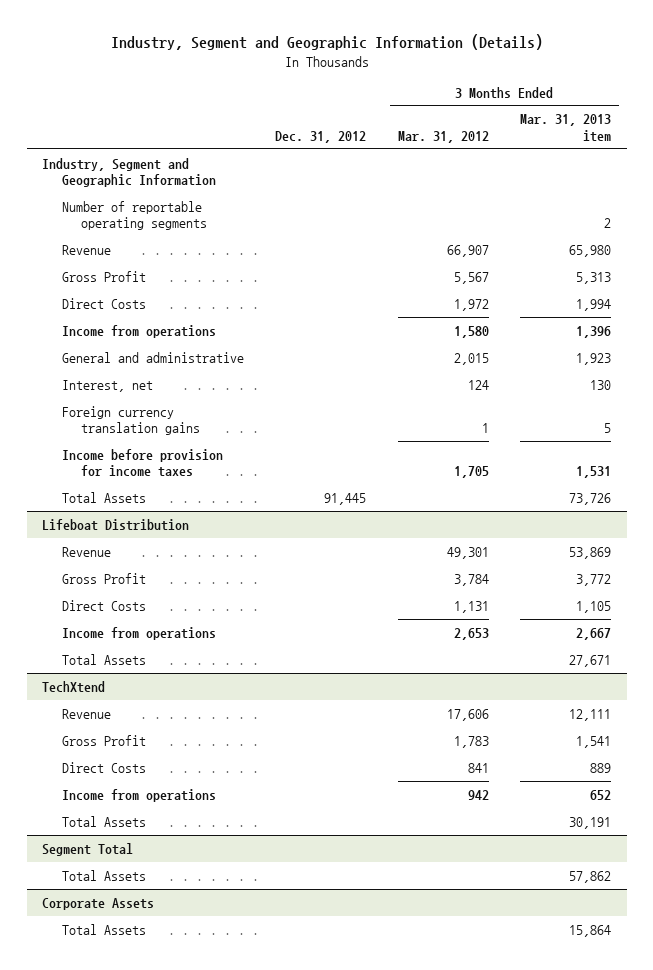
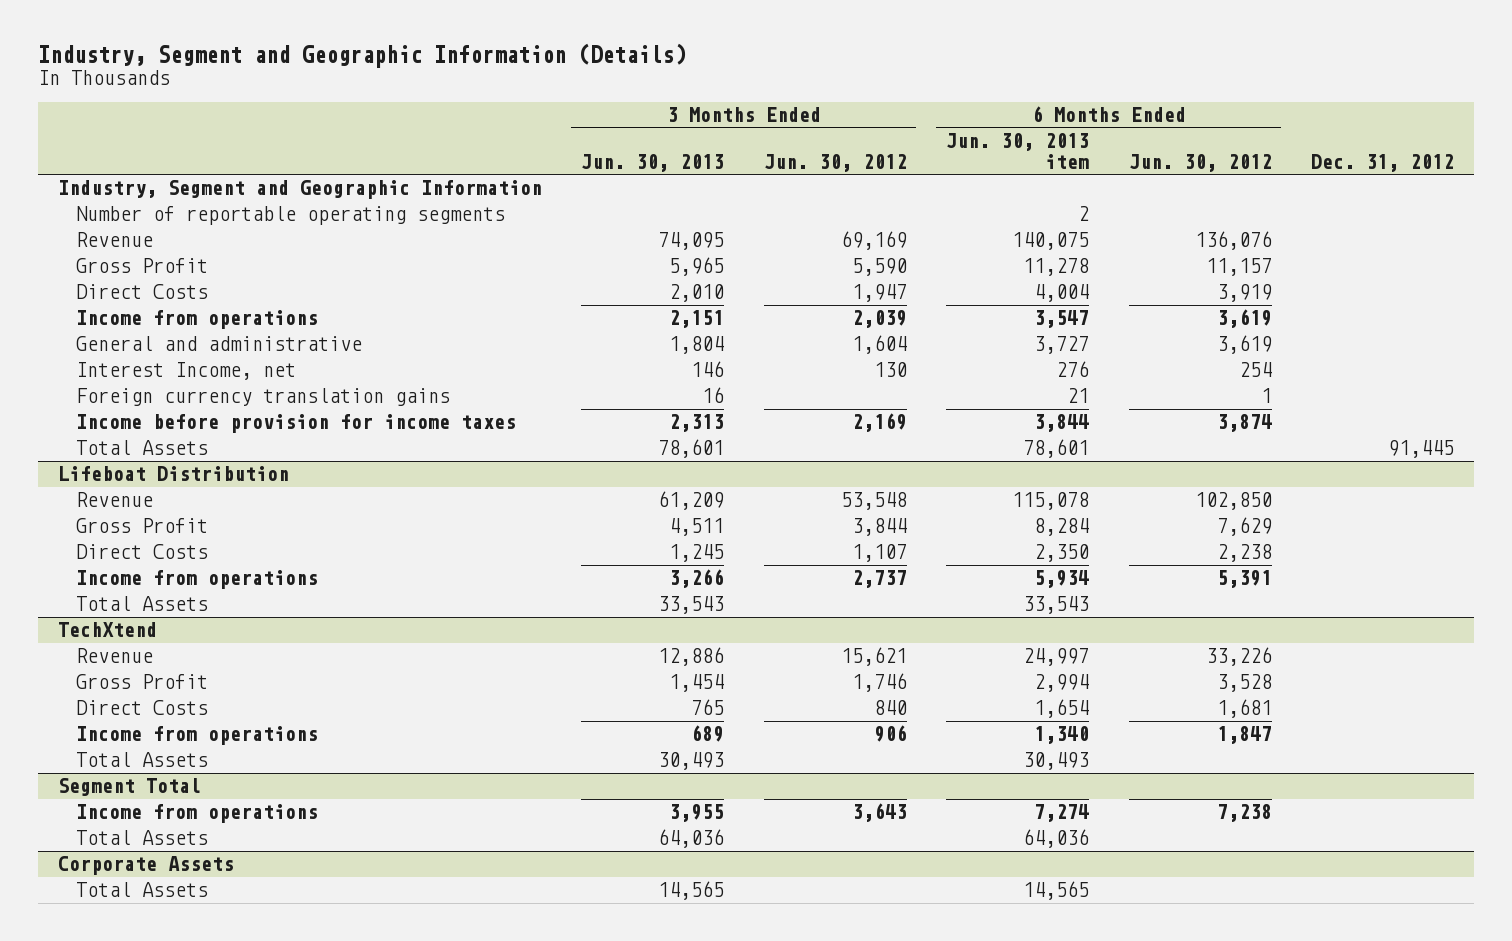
- | Dec. 31, 2012 | 3 Months Ended Mar. 31, 2012 | 3 Months Ended Mar. 31, 2013 item
+ | 3 Months Ended Jun. 30, 2013 | 3 Months Ended Jun. 30, 2012 | 6 Months Ended Jun. 30, 2013 item | 6 Months Ended Jun. 30, 2012 | Dec. 31, 2012
- Interest, net | | 124 | 130
+ Interest Income, net | 146 | 130 | 276 | 254 |
@ Segment Total
+ Income from operations | 3,955 | 3,643 | 7,274 | 7,238 |

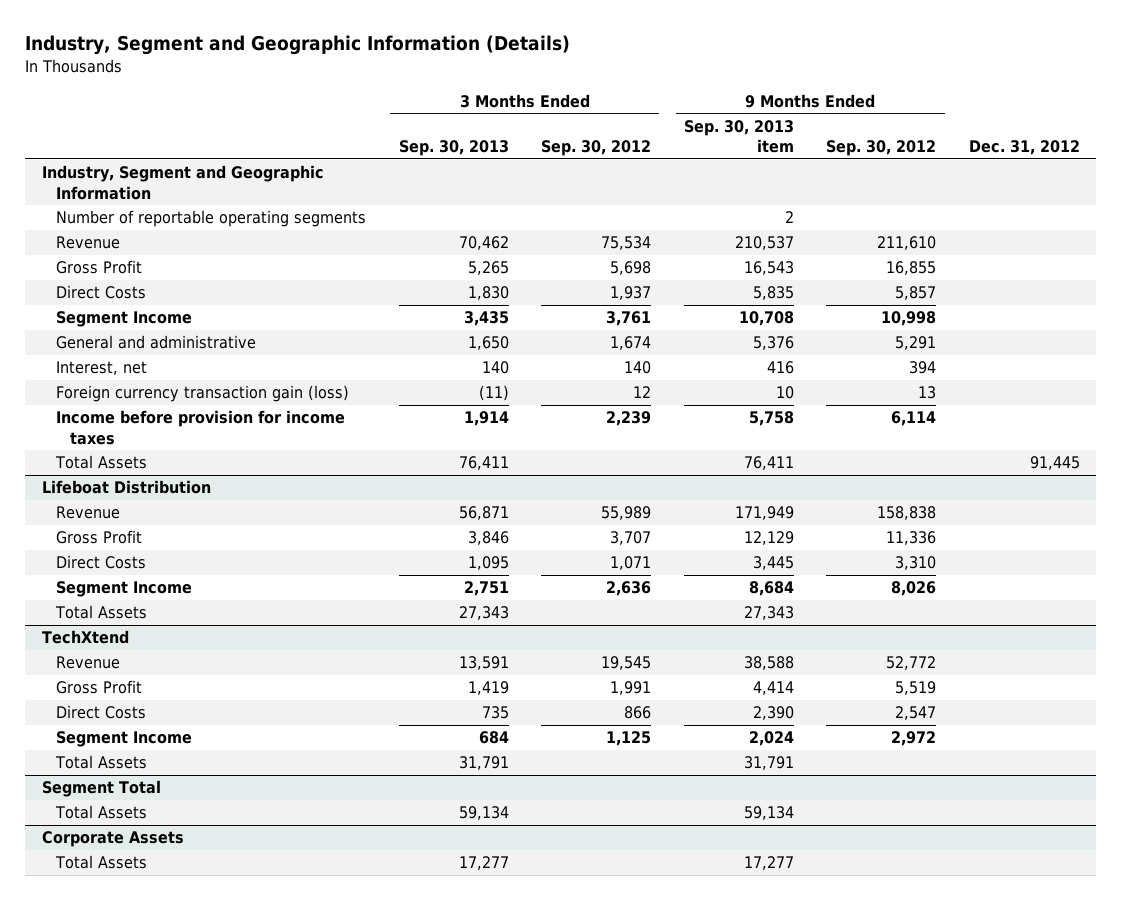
- | 3 Months Ended Jun. 30, 2013 | 3 Months Ended Jun. 30, 2012 | 6 Months Ended Jun. 30, 2013 item | 6 Months Ended Jun. 30, 2012 | Dec. 31, 2012
+ | 3 Months Ended Sep. 30, 2013 | 3 Months Ended Sep. 30, 2012 | 9 Months Ended Sep. 30, 2013 item | 9 Months Ended Sep. 30, 2012 | Dec. 31, 2012
- Income from operations | 2,151 | 2,039 | 3,547 | 3,619 |
+ Segment Income | 3,435 | 3,761 | 10,708 | 10,998 |
- Interest Income, net | 146 | 130 | 276 | 254 |
- Foreign currency translation gains | 16 | | 21 | 1 |
+ Interest, net | 140 | 140 | 416 | 394 |
+ Foreign currency transaction gain (loss) | (11) | 12 | 10 | 13 |
@ Lifeboat Distribution
- Income from operations | 3,266 | 2,737 | 5,934 | 5,391 |
+ Segment Income | 2,751 | 2,636 | 8,684 | 8,026 |
@ TechXtend
- Income from operations | 689 | 906 | 1,340 | 1,847 |
+ Segment Income | 684 | 1,125 | 2,024 | 2,972 |
@ Segment Total
- Income from operations | 3,955 | 3,643 | 7,274 | 7,238 |

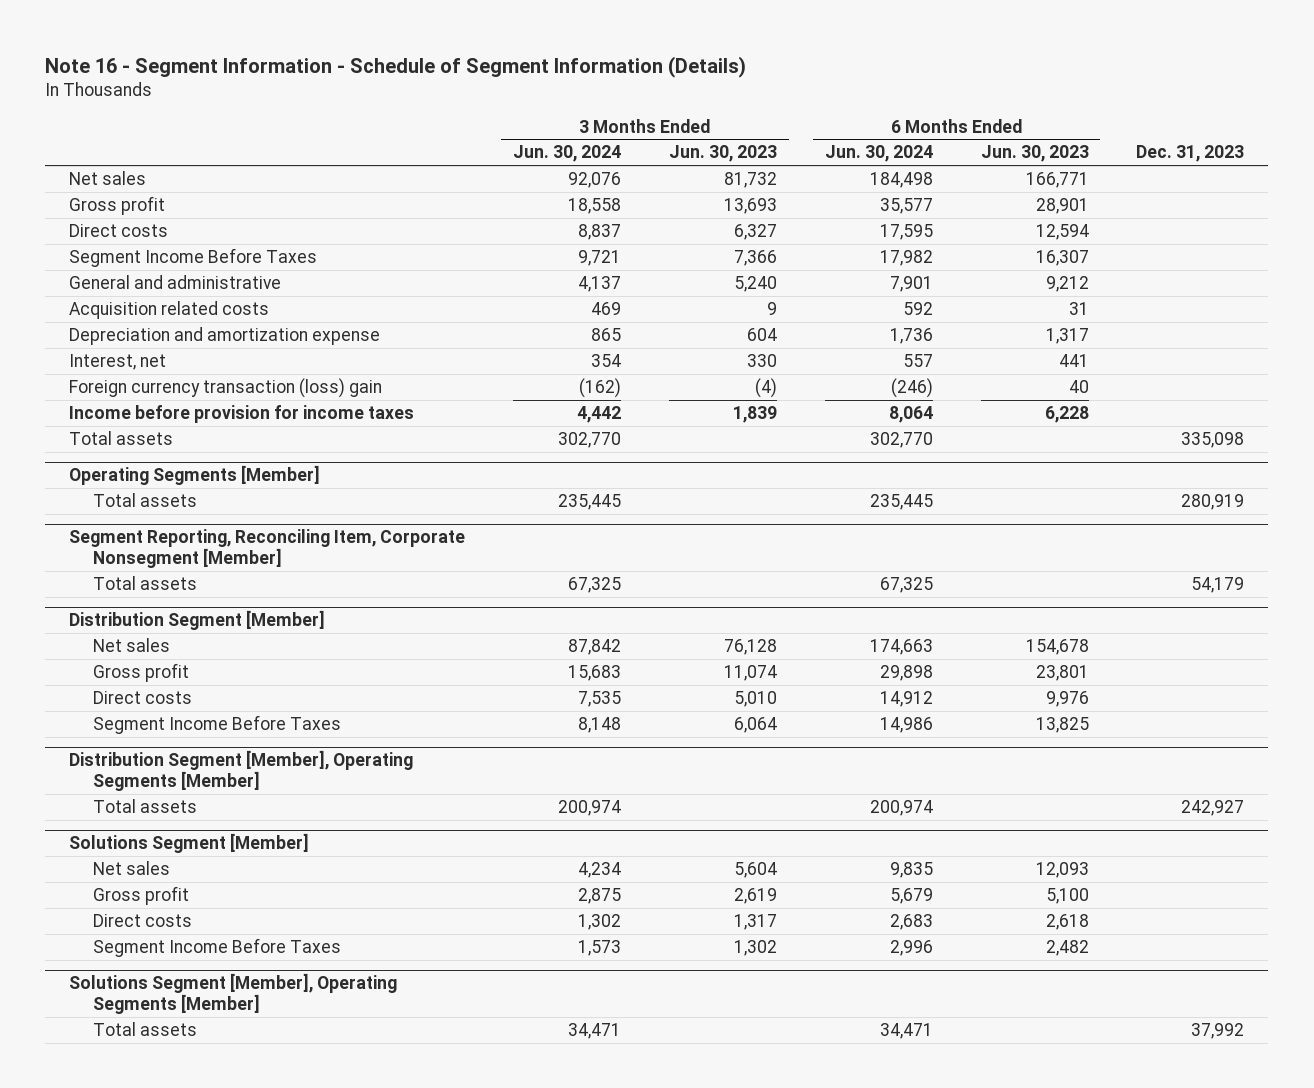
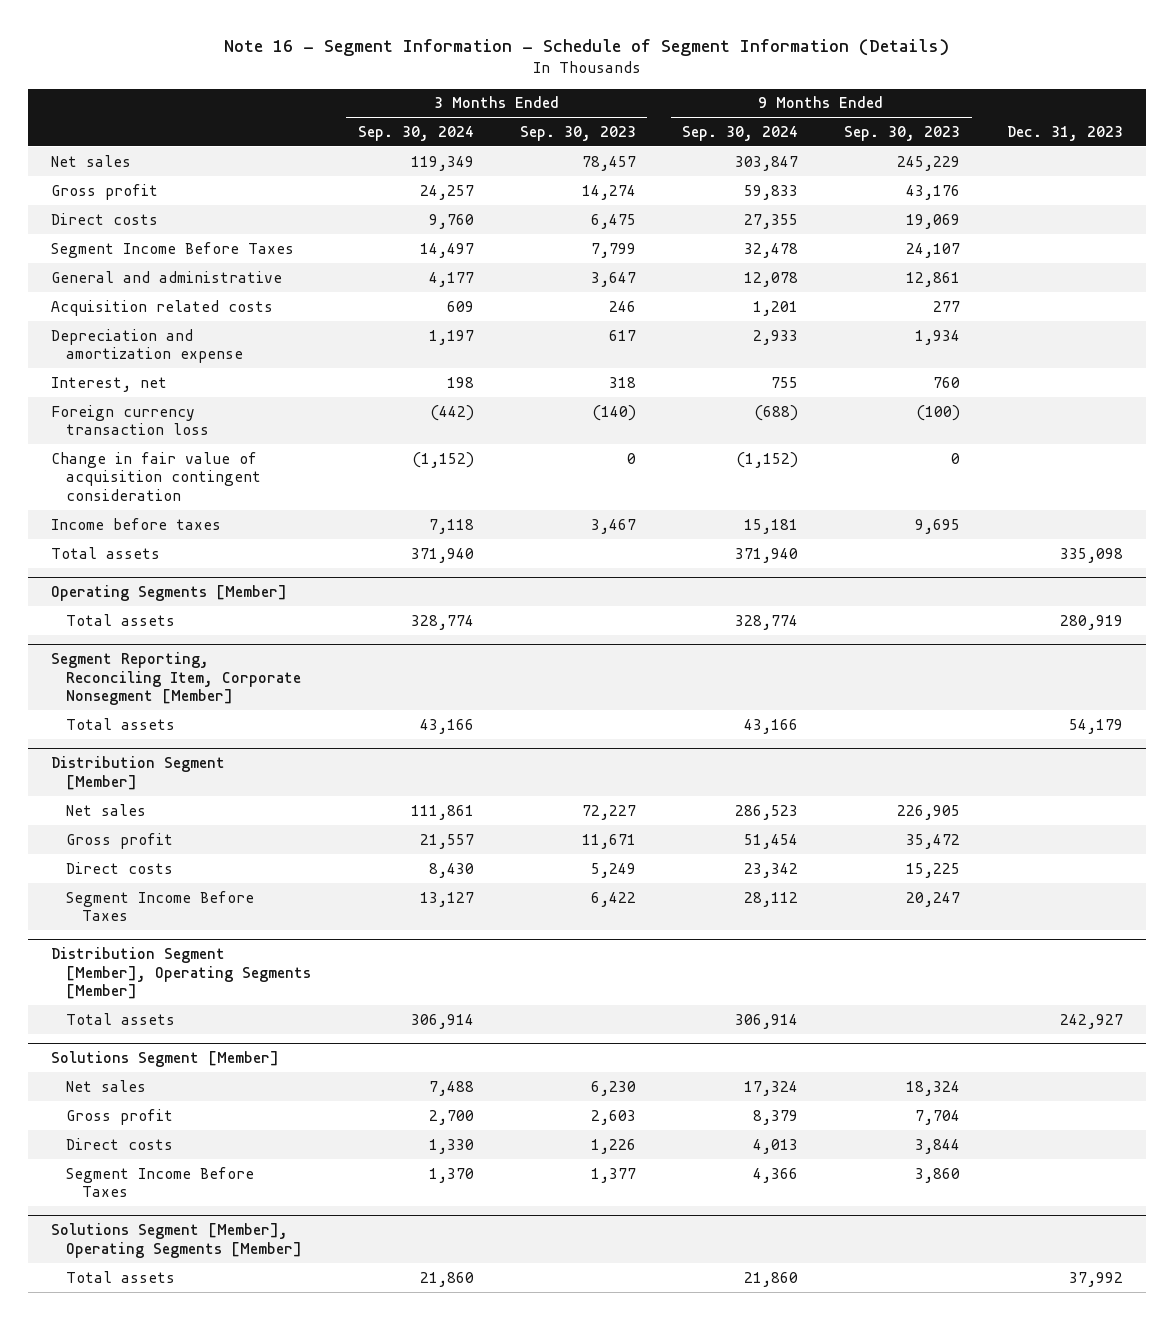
- | 3 Months Ended Jun. 30, 2024 | 3 Months Ended Jun. 30, 2023 | 6 Months Ended Jun. 30, 2024 | 6 Months Ended Jun. 30, 2023 | Dec. 31, 2023
+ | 3 Months Ended Sep. 30, 2024 | 3 Months Ended Sep. 30, 2023 | 9 Months Ended Sep. 30, 2024 | 9 Months Ended Sep. 30, 2023 | Dec. 31, 2023
- Foreign currency transaction (loss) gain | (162) | (4) | (246) | 40 |
- Income before provision for income taxes | 4,442 | 1,839 | 8,064 | 6,228 |
+ Foreign currency transaction loss | (442) | (140) | (688) | (100) |
+ Change in fair value of acquisition contingent consideration | (1,152) | 0 | (1,152) | 0 |
+ Income before taxes | 7,118 | 3,467 | 15,181 | 9,695 |

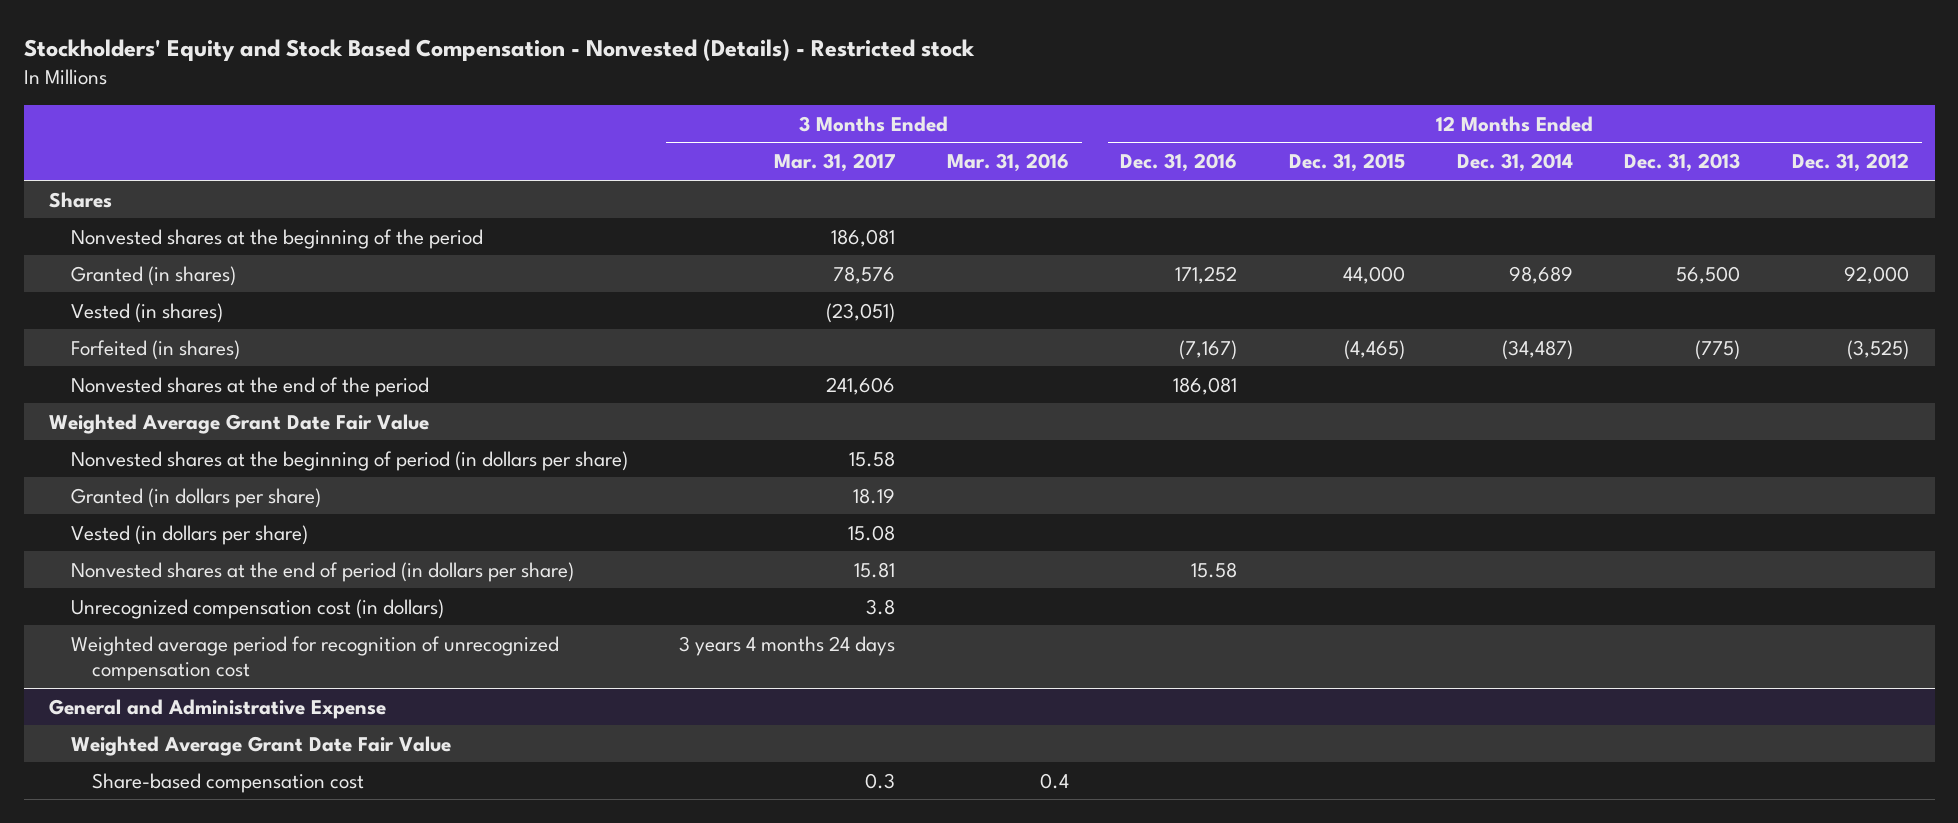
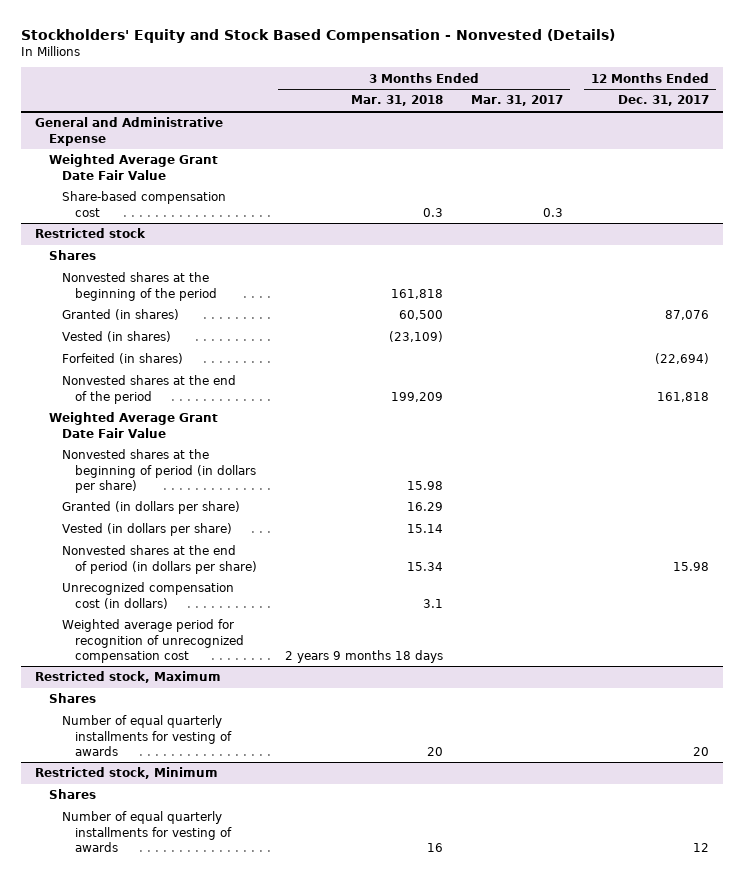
- Stockholders' Equity and Stock Based Compensation - Nonvested (Details) - Restricted stock
+ Stockholders' Equity and Stock Based Compensation - Nonvested (Details)
- | 3 Months Ended Mar. 31, 2017 | 3 Months Ended Mar. 31, 2016 | 12 Months Ended Dec. 31, 2016 | 12 Months Ended Dec. 31, 2015 | 12 Months Ended Dec. 31, 2014 | 12 Months Ended Dec. 31, 2013 | 12 Months Ended Dec. 31, 2012
+ | 3 Months Ended Mar. 31, 2018 | 3 Months Ended Mar. 31, 2017 | 12 Months Ended Dec. 31, 2017
- Shares
- Nonvested shares at the beginning of the period | 186,081 | | | | | |
- Granted (in shares) | 78,576 | | 171,252 | 44,000 | 98,689 | 56,500 | 92,000
- Vested (in shares) | (23,051) | | | | | |
- Forfeited (in shares) | | | (7,167) | (4,465) | (34,487) | (775) | (3,525)
- Nonvested shares at the end of the period | 241,606 | | 186,081 | | | |
- Weighted Average Grant Date Fair Value
- Nonvested shares at the beginning of period (in dollars per share) | 15.58 | | | | | |
- Granted (in dollars per share) | 18.19 | | | | | |
- Vested (in dollars per share) | 15.08 | | | | | |
- Nonvested shares at the end of period (in dollars per share) | 15.81 | | 15.58 | | | |
- Unrecognized compensation cost (in dollars) | 3.8 | | | | | |
- Weighted average period for recognition of unrecognized compensation cost | 3 years 4 months 24 days | | | | | |
+ Restricted stock
+ Shares
+ Nonvested shares at the beginning of the period | 161,818 | |
+ Granted (in shares) | 60,500 | | 87,076
+ Vested (in shares) | (23,109) | |
+ Forfeited (in shares) | | | (22,694)
+ Nonvested shares at the end of the period | 199,209 | | 161,818
+ Weighted Average Grant Date Fair Value
+ Nonvested shares at the beginning of period (in dollars per share) | 15.98 | |
+ Granted (in dollars per share) | 16.29 | |
+ Vested (in dollars per share) | 15.14 | |
+ Nonvested shares at the end of period (in dollars per share) | 15.34 | | 15.98
+ Unrecognized compensation cost (in dollars) | 3.1 | |
+ Weighted average period for recognition of unrecognized compensation cost | 2 years 9 months 18 days | |
+ Restricted stock, Maximum
+ Shares
+ Number of equal quarterly installments for vesting of awards | 20 | | 20
+ Restricted stock, Minimum
+ Shares
+ Number of equal quarterly installments for vesting of awards | 16 | | 12

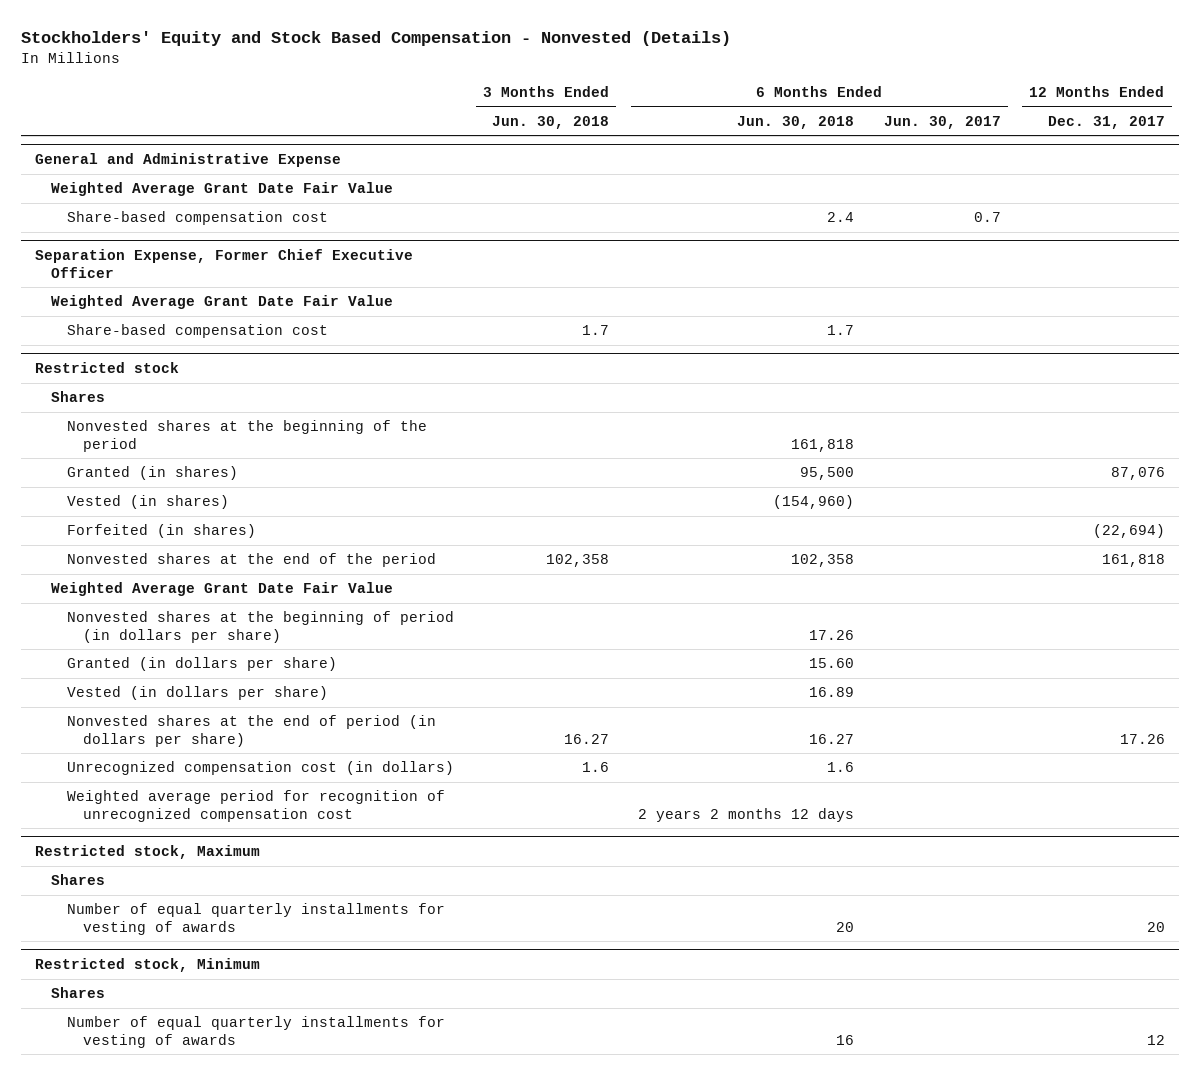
- | 3 Months Ended Mar. 31, 2018 | 3 Months Ended Mar. 31, 2017 | 12 Months Ended Dec. 31, 2017
+ | 3 Months Ended Jun. 30, 2018 | 6 Months Ended Jun. 30, 2018 | 6 Months Ended Jun. 30, 2017 | 12 Months Ended Dec. 31, 2017
+ Separation Expense, Former Chief Executive Officer
+ Weighted Average Grant Date Fair Value
+ Share-based compensation cost | 1.7 | 1.7 | |
@ Restricted stock
- Nonvested shares at the end of period (in dollars per share) | 15.34 | | 15.98
+ Nonvested shares at the end of period (in dollars per share) | 16.27 | 16.27 | | 17.26

